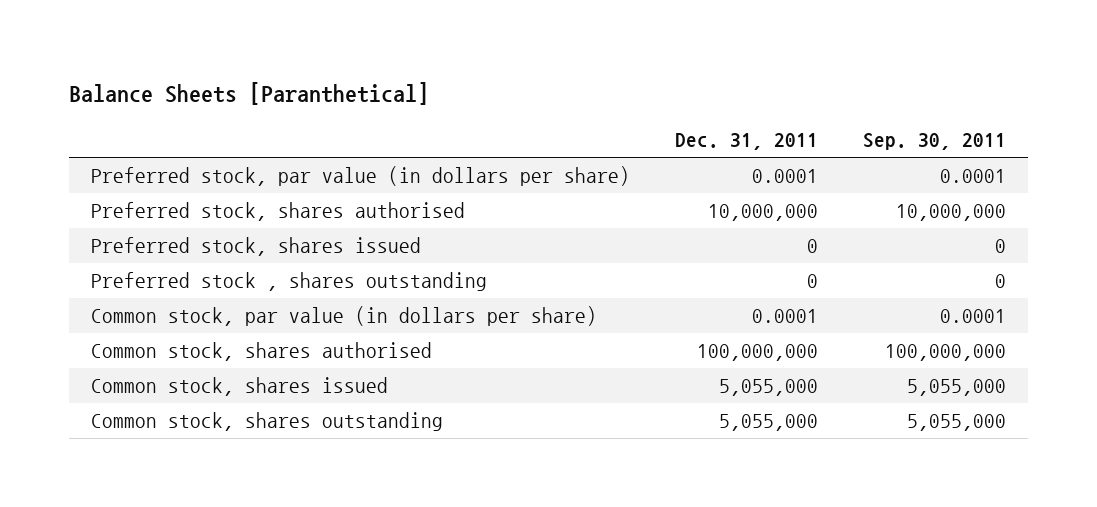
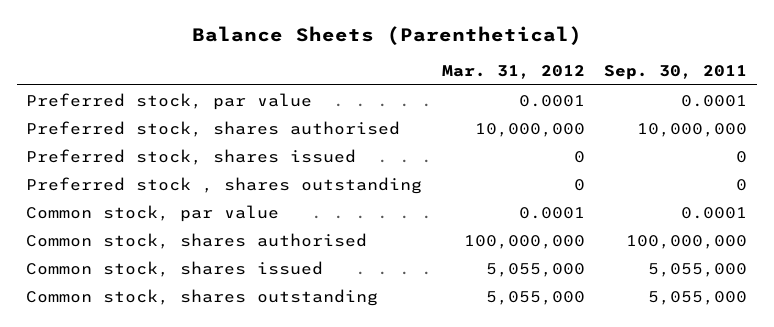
- Balance Sheets [Paranthetical]
+ Balance Sheets (Parenthetical)
- | Dec. 31, 2011 | Sep. 30, 2011
+ | Mar. 31, 2012 | Sep. 30, 2011
- Preferred stock, par value (in dollars per share) | 0.0001 | 0.0001
+ Preferred stock, par value | 0.0001 | 0.0001
- Common stock, par value (in dollars per share) | 0.0001 | 0.0001
+ Common stock, par value | 0.0001 | 0.0001

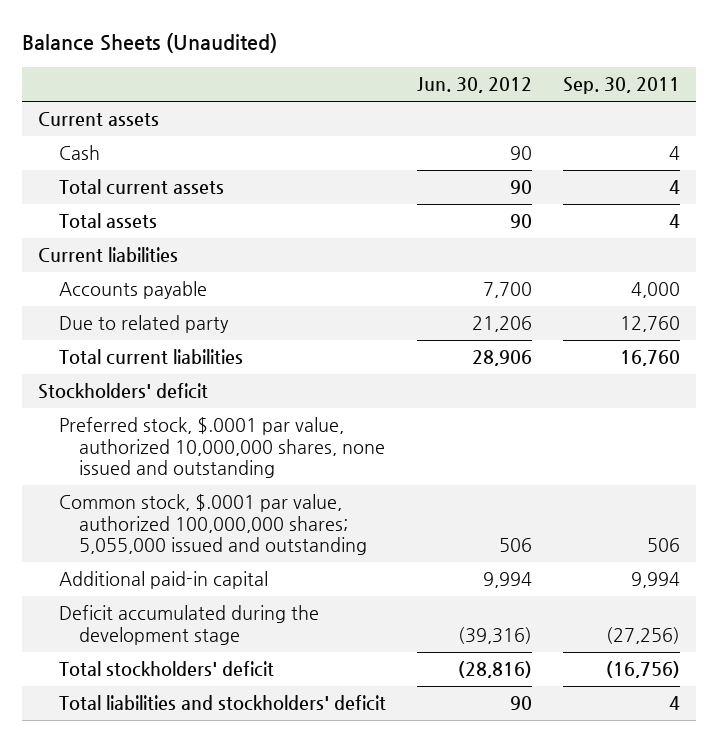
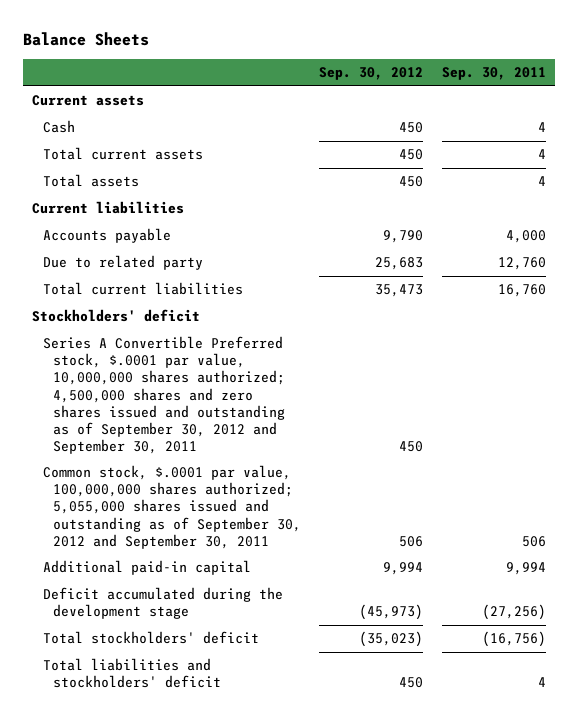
- Balance Sheets (Unaudited)
+ Balance Sheets
- | Jun. 30, 2012 | Sep. 30, 2011
+ | Sep. 30, 2012 | Sep. 30, 2011
- Preferred stock, $.0001 par value, authorized 10,000,000 shares, none issued and outstanding
- Common stock, $.0001 par value, authorized 100,000,000 shares; 5,055,000 issued and outstanding | 506 | 506
+ Series A Convertible Preferred stock, $.0001 par value, 10,000,000 shares authorized; 4,500,000 shares and zero shares issued and outstanding as of September 30, 2012 and September 30, 2011 | 450 |
+ Common stock, $.0001 par value, 100,000,000 shares authorized; 5,055,000 shares issued and outstanding as of September 30, 2012 and September 30, 2011 | 506 | 506

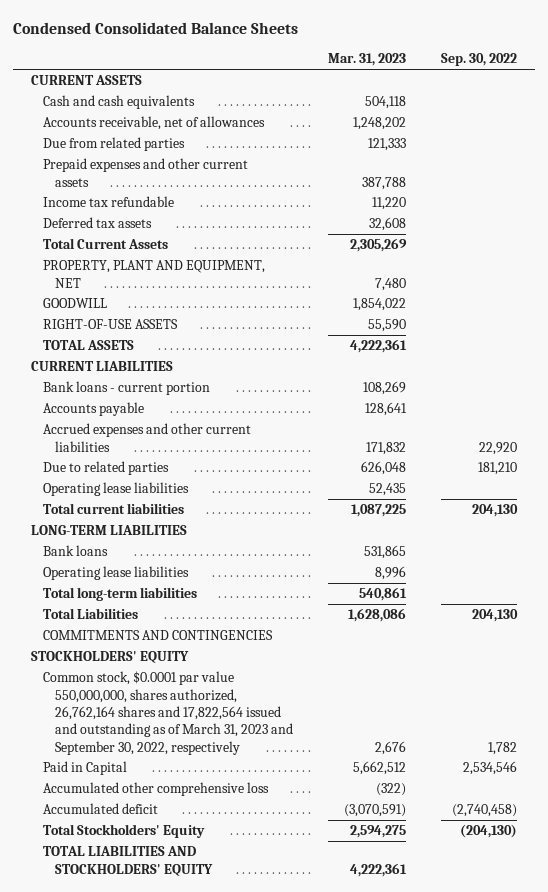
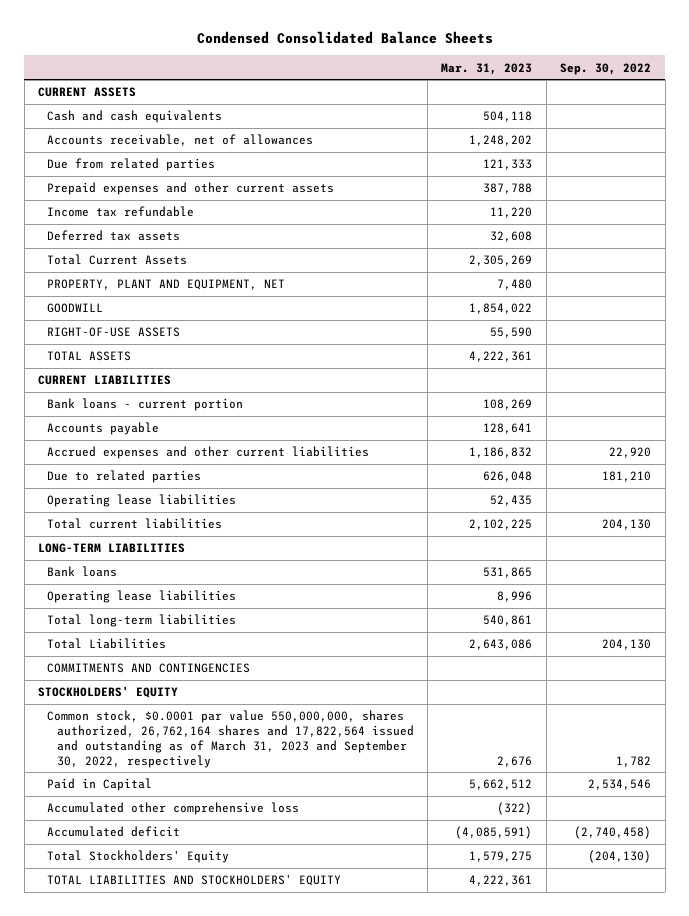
- Accrued expenses and other current liabilities | 171,832 | 22,920
+ Accrued expenses and other current liabilities | 1,186,832 | 22,920
- Total current liabilities | 1,087,225 | 204,130
+ Total current liabilities | 2,102,225 | 204,130
- Total Liabilities | 1,628,086 | 204,130
+ Total Liabilities | 2,643,086 | 204,130
- Accumulated deficit | (3,070,591) | (2,740,458)
- Total Stockholders' Equity | 2,594,275 | (204,130)
+ Accumulated deficit | (4,085,591) | (2,740,458)
+ Total Stockholders' Equity | 1,579,275 | (204,130)

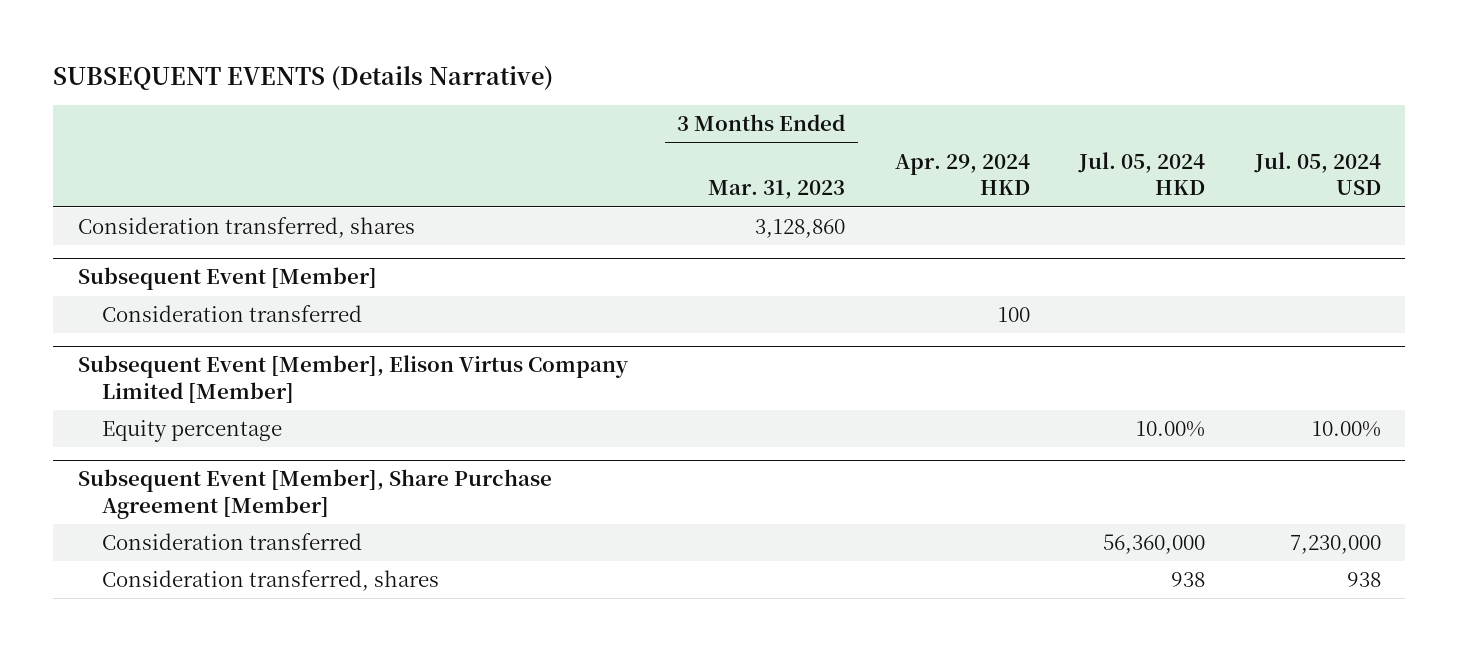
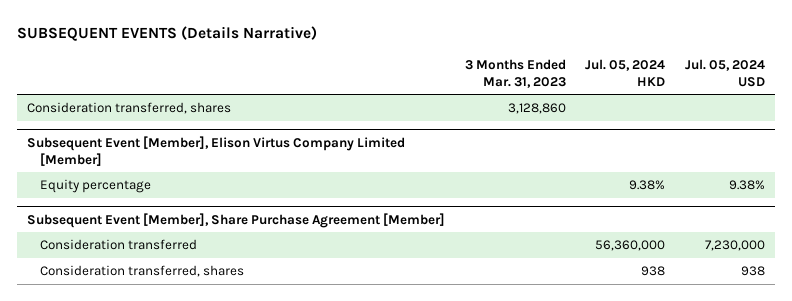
- | 3 Months Ended Mar. 31, 2023 | Apr. 29, 2024 HKD | Jul. 05, 2024 HKD | Jul. 05, 2024 USD
+ | 3 Months Ended Mar. 31, 2023 | Jul. 05, 2024 HKD | Jul. 05, 2024 USD
- Subsequent Event [Member]
- Consideration transferred | | 100 | |
@ Subsequent Event [Member], Elison Virtus Company Limited [Member]
- Equity percentage | | | 10.00% | 10.00%
+ Equity percentage | | 9.38% | 9.38%

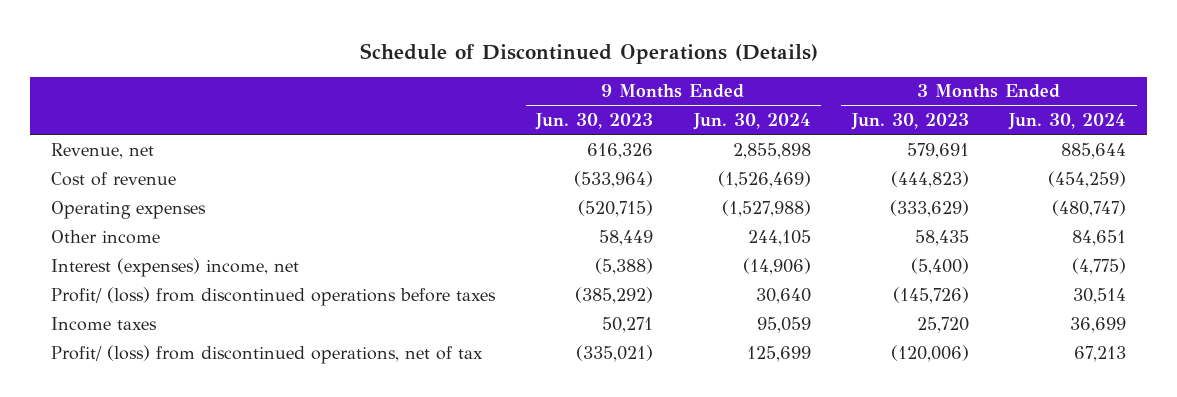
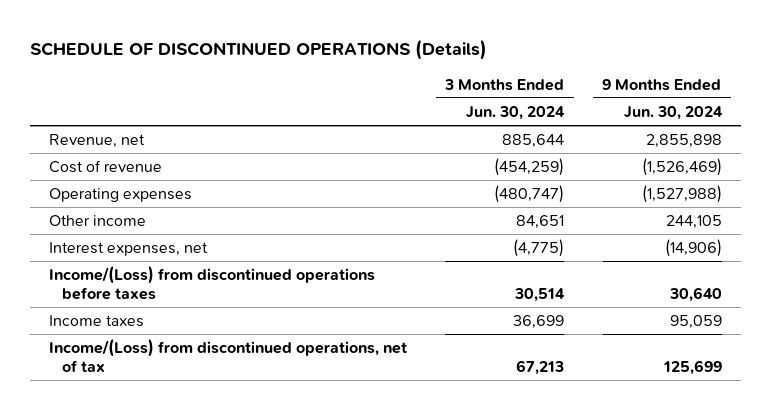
- Schedule of Discontinued Operations (Details)
+ SCHEDULE OF DISCONTINUED OPERATIONS (Details)
- | 9 Months Ended Jun. 30, 2023 | 9 Months Ended Jun. 30, 2024 | 3 Months Ended Jun. 30, 2023 | 3 Months Ended Jun. 30, 2024
+ | 3 Months Ended Jun. 30, 2024 | 9 Months Ended Jun. 30, 2024
- Interest (expenses) income, net | (5,388) | (14,906) | (5,400) | (4,775)
- Profit/ (loss) from discontinued operations before taxes | (385,292) | 30,640 | (145,726) | 30,514
+ Interest expenses, net | (4,775) | (14,906)
+ Income/(Loss) from discontinued operations before taxes | 30,514 | 30,640
- Profit/ (loss) from discontinued operations, net of tax | (335,021) | 125,699 | (120,006) | 67,213
+ Income/(Loss) from discontinued operations, net of tax | 67,213 | 125,699

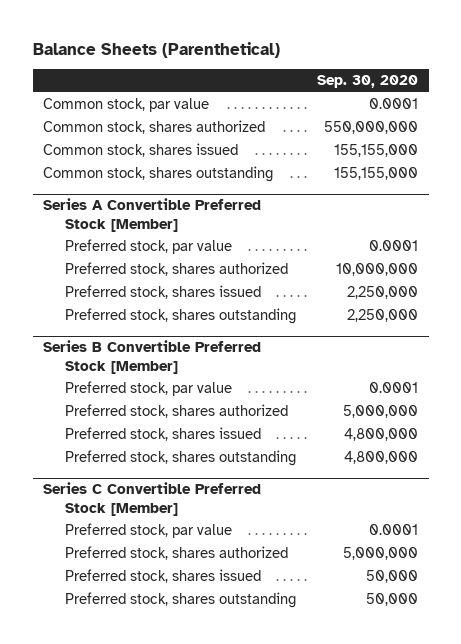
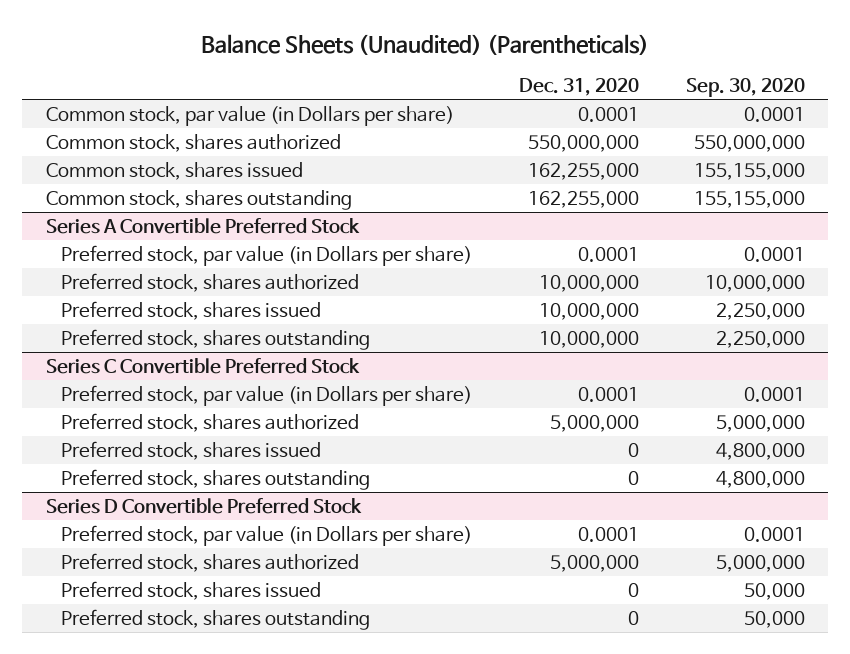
- Balance Sheets (Parenthetical)
+ Balance Sheets (Unaudited) (Parentheticals)
- | Sep. 30, 2020
+ | Dec. 31, 2020 | Sep. 30, 2020
- Common stock, par value | 0.0001
+ Common stock, par value (in Dollars per share) | 0.0001 | 0.0001
- Series A Convertible Preferred Stock [Member]
- Preferred stock, par value | 0.0001
+ Series A Convertible Preferred Stock
+ Preferred stock, par value (in Dollars per share) | 0.0001 | 0.0001
- Series B Convertible Preferred Stock [Member]
- Preferred stock, par value | 0.0001
+ Series C Convertible Preferred Stock
+ Preferred stock, par value (in Dollars per share) | 0.0001 | 0.0001
- Series C Convertible Preferred Stock [Member]
- Preferred stock, par value | 0.0001
+ Series D Convertible Preferred Stock
+ Preferred stock, par value (in Dollars per share) | 0.0001 | 0.0001

